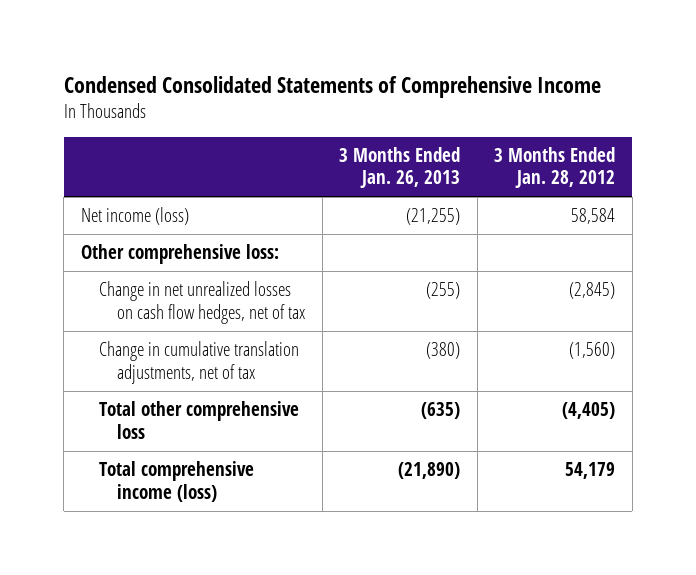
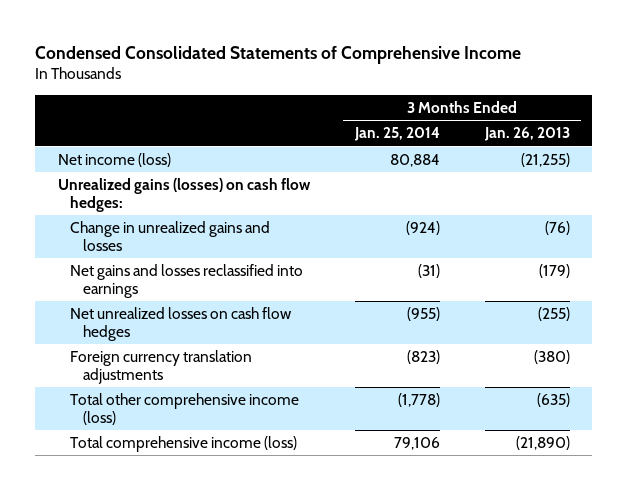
- | 3 Months Ended Jan. 26, 2013 | 3 Months Ended Jan. 28, 2012
+ | 3 Months Ended Jan. 25, 2014 | 3 Months Ended Jan. 26, 2013
- Other comprehensive loss:
- Change in net unrealized losses on cash flow hedges, net of tax | (255) | (2,845)
- Change in cumulative translation adjustments, net of tax | (380) | (1,560)
- Total other comprehensive loss | (635) | (4,405)
+ Unrealized gains (losses) on cash flow hedges:
+ Change in unrealized gains and losses | (924) | (76)
+ Net gains and losses reclassified into earnings | (31) | (179)
+ Net unrealized losses on cash flow hedges | (955) | (255)
+ Foreign currency translation adjustments | (823) | (380)
+ Total other comprehensive income (loss) | (1,778) | (635)

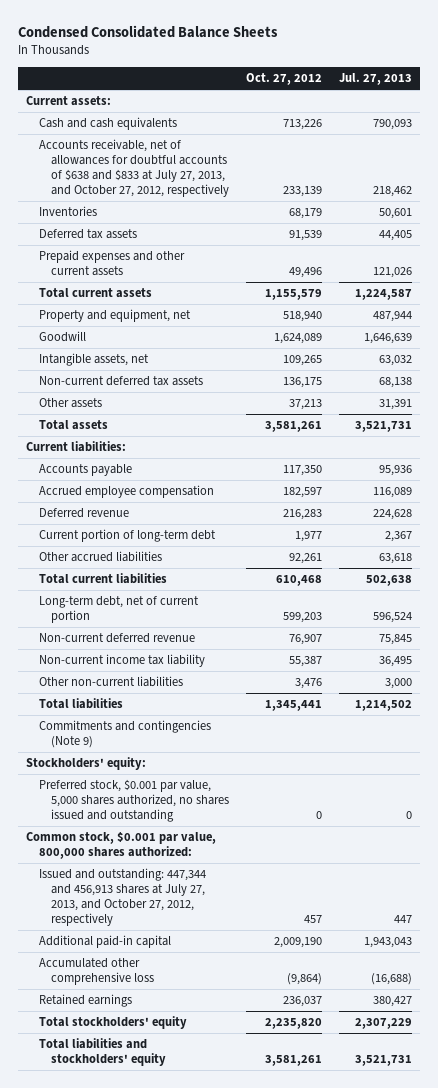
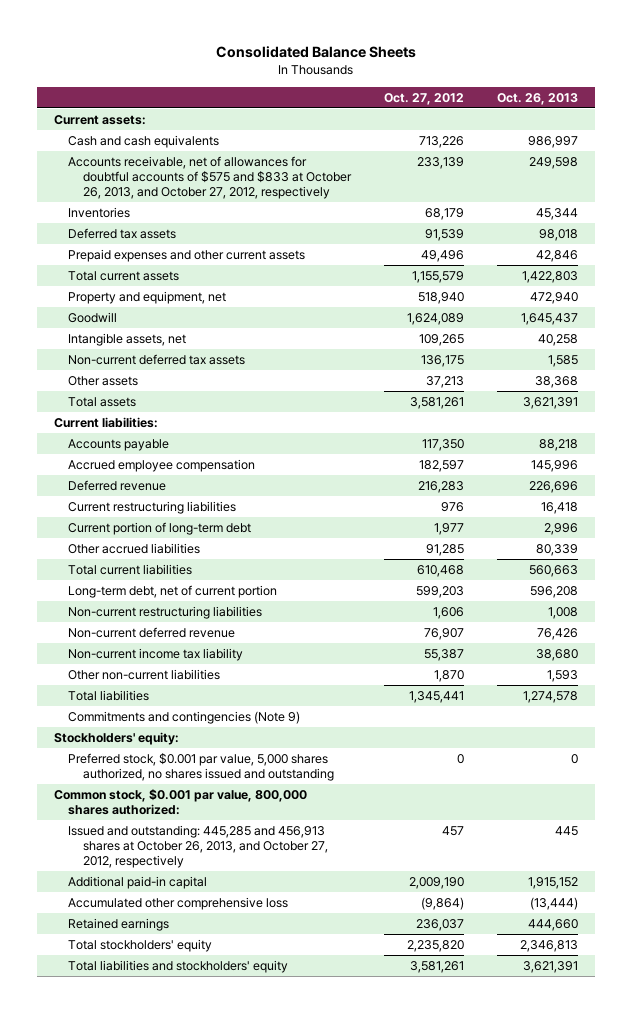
- Condensed Consolidated Balance Sheets
+ Consolidated Balance Sheets
- | Oct. 27, 2012 | Jul. 27, 2013
+ | Oct. 27, 2012 | Oct. 26, 2013
- Accounts receivable, net of allowances for doubtful accounts of $638 and $833 at July 27, 2013, and October 27, 2012, respectively | 233,139 | 218,462
+ Accounts receivable, net of allowances for doubtful accounts of $575 and $833 at October 26, 2013, and October 27, 2012, respectively | 233,139 | 249,598
+ Current restructuring liabilities | 976 | 16,418
- Other accrued liabilities | 92,261 | 63,618
+ Other accrued liabilities | 91,285 | 80,339
+ Non-current restructuring liabilities | 1,606 | 1,008
- Other non-current liabilities | 3,476 | 3,000
+ Other non-current liabilities | 1,870 | 1,593
- Issued and outstanding: 447,344 and 456,913 shares at July 27, 2013, and October 27, 2012, respectively | 457 | 447
+ Issued and outstanding: 445,285 and 456,913 shares at October 26, 2013, and October 27, 2012, respectively | 457 | 445

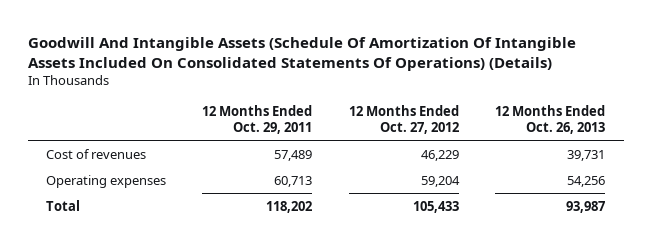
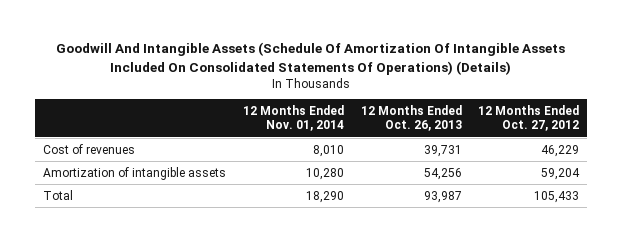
- | 12 Months Ended Oct. 29, 2011 | 12 Months Ended Oct. 27, 2012 | 12 Months Ended Oct. 26, 2013
+ | 12 Months Ended Nov. 01, 2014 | 12 Months Ended Oct. 26, 2013 | 12 Months Ended Oct. 27, 2012
- Operating expenses | 60,713 | 59,204 | 54,256
+ Amortization of intangible assets | 10,280 | 54,256 | 59,204

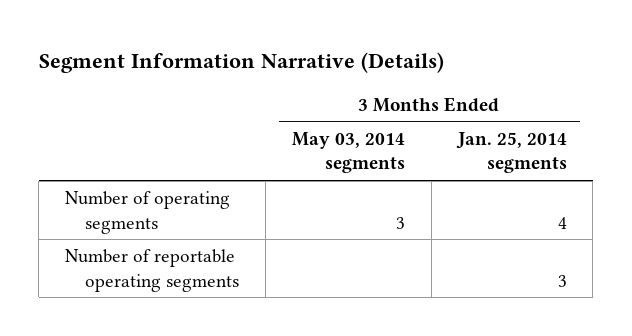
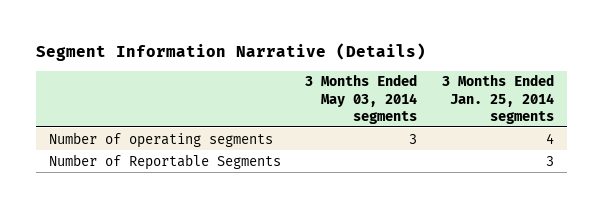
- Number of reportable operating segments | | 3
+ Number of Reportable Segments | | 3

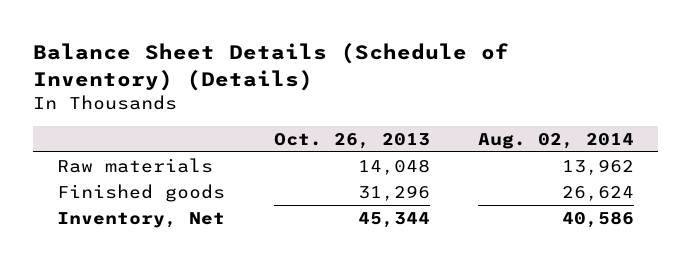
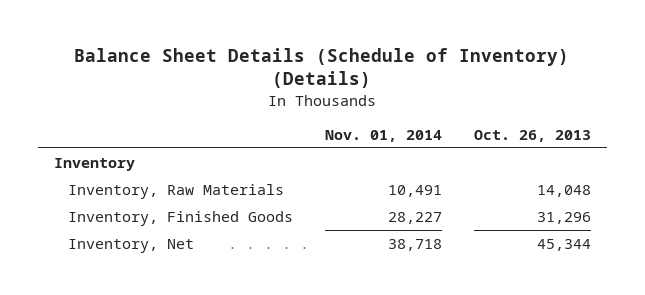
- | Oct. 26, 2013 | Aug. 02, 2014
+ | Nov. 01, 2014 | Oct. 26, 2013
- Raw materials | 14,048 | 13,962
- Finished goods | 31,296 | 26,624
+ Inventory
+ Inventory, Raw Materials | 10,491 | 14,048
+ Inventory, Finished Goods | 28,227 | 31,296

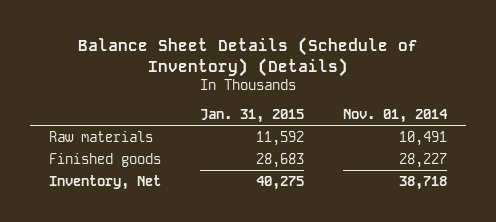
- | Nov. 01, 2014 | Oct. 26, 2013
+ | Jan. 31, 2015 | Nov. 01, 2014
- Inventory
- Inventory, Raw Materials | 10,491 | 14,048
- Inventory, Finished Goods | 28,227 | 31,296
+ Raw materials | 11,592 | 10,491
+ Finished goods | 28,683 | 28,227

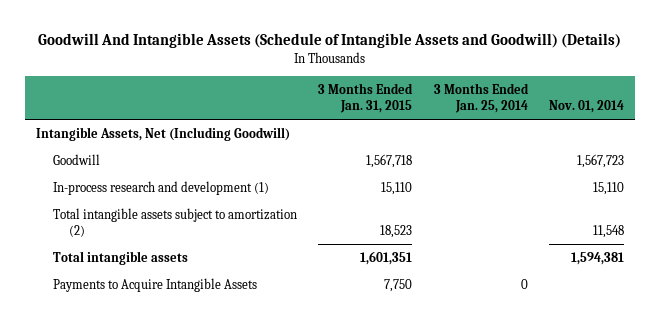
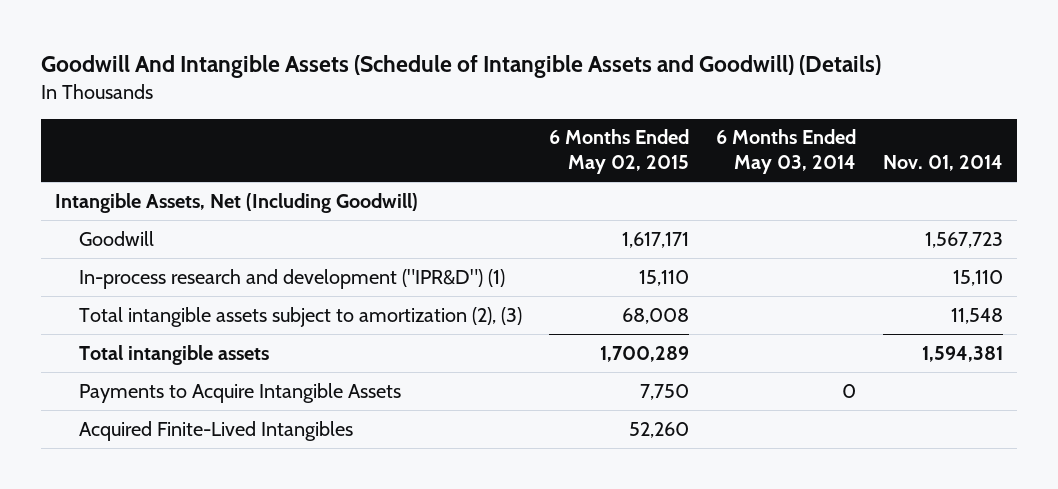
- | 3 Months Ended Jan. 31, 2015 | 3 Months Ended Jan. 25, 2014 | Nov. 01, 2014
+ | 6 Months Ended May 02, 2015 | 6 Months Ended May 03, 2014 | Nov. 01, 2014
- In-process research and development (1) | 15,110 | | 15,110
- Total intangible assets subject to amortization (2) | 18,523 | | 11,548
+ In-process research and development ("IPR&D") (1) | 15,110 | | 15,110
+ Total intangible assets subject to amortization (2), (3) | 68,008 | | 11,548
+ Acquired Finite-Lived Intangibles | 52,260 | |

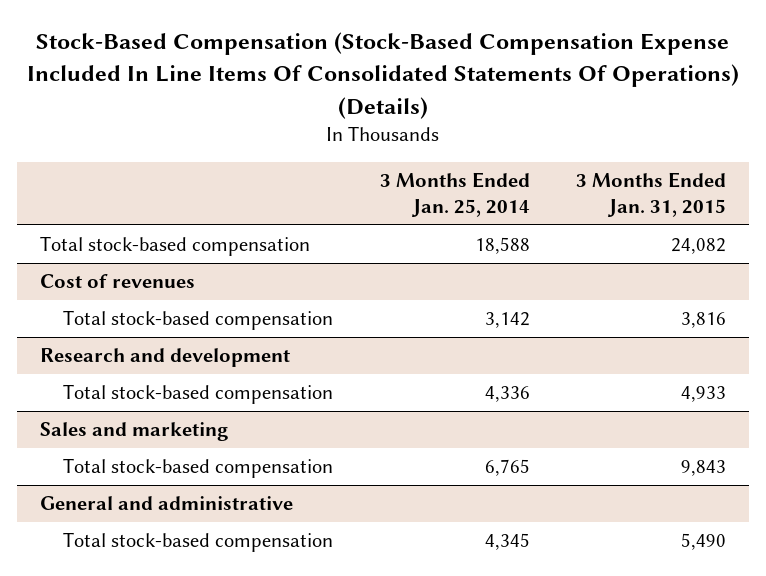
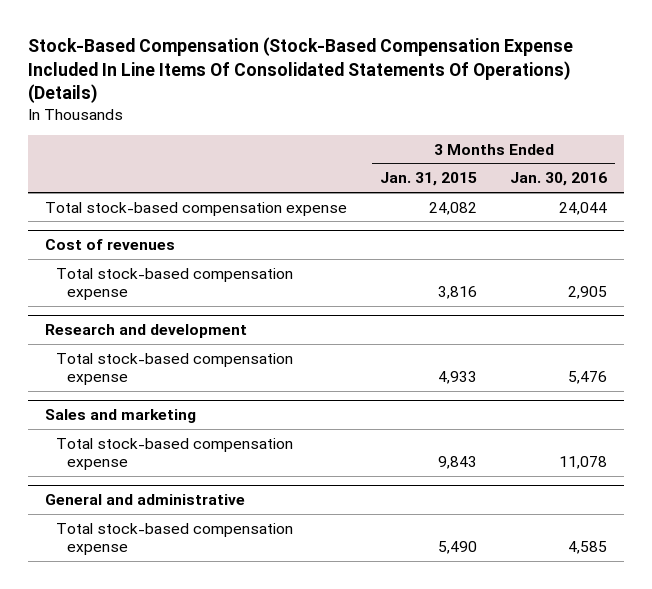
- | 3 Months Ended Jan. 25, 2014 | 3 Months Ended Jan. 31, 2015
+ | 3 Months Ended Jan. 31, 2015 | 3 Months Ended Jan. 30, 2016
- Total stock-based compensation | 18,588 | 24,082
+ Total stock-based compensation expense | 24,082 | 24,044
@ Cost of revenues
- Total stock-based compensation | 3,142 | 3,816
+ Total stock-based compensation expense | 3,816 | 2,905
@ Research and development
- Total stock-based compensation | 4,336 | 4,933
+ Total stock-based compensation expense | 4,933 | 5,476
@ Sales and marketing
- Total stock-based compensation | 6,765 | 9,843
+ Total stock-based compensation expense | 9,843 | 11,078
@ General and administrative
- Total stock-based compensation | 4,345 | 5,490
+ Total stock-based compensation expense | 5,490 | 4,585

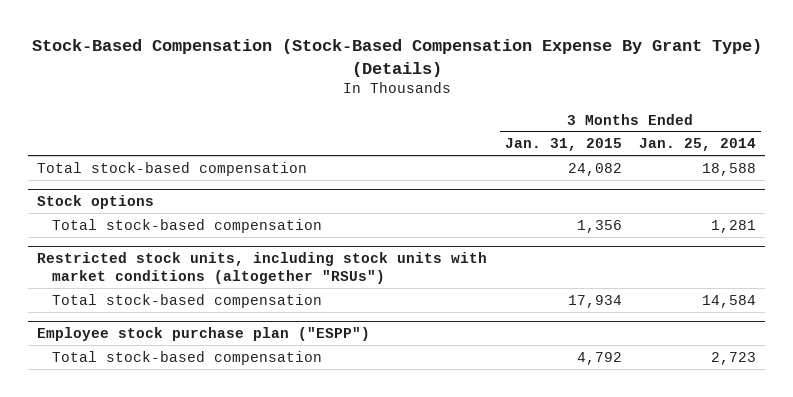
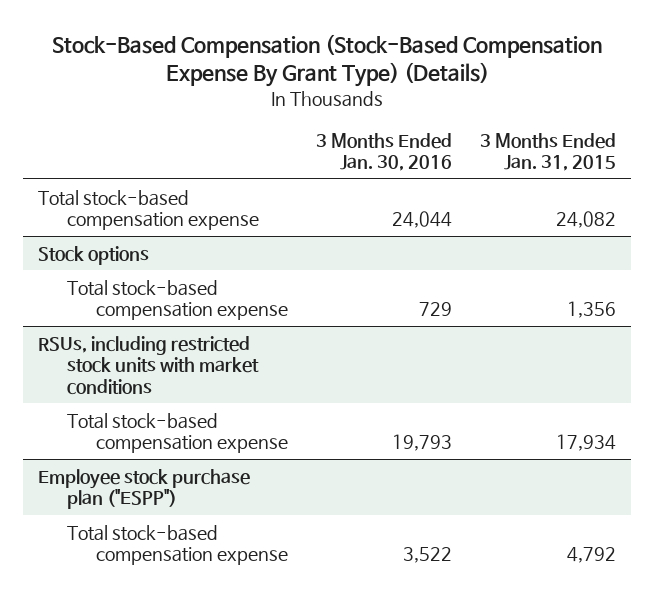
- | 3 Months Ended Jan. 31, 2015 | 3 Months Ended Jan. 25, 2014
+ | 3 Months Ended Jan. 30, 2016 | 3 Months Ended Jan. 31, 2015
- Total stock-based compensation | 24,082 | 18,588
+ Total stock-based compensation expense | 24,044 | 24,082
@ Stock options
- Total stock-based compensation | 1,356 | 1,281
- Restricted stock units, including stock units with market conditions (altogether "RSUs")
- Total stock-based compensation | 17,934 | 14,584
@ Stock options
+ Total stock-based compensation expense | 729 | 1,356
+ RSUs, including restricted stock units with market conditions
+ Total stock-based compensation expense | 19,793 | 17,934
@ Employee stock purchase plan ("ESPP")
- Total stock-based compensation | 4,792 | 2,723
+ Total stock-based compensation expense | 3,522 | 4,792

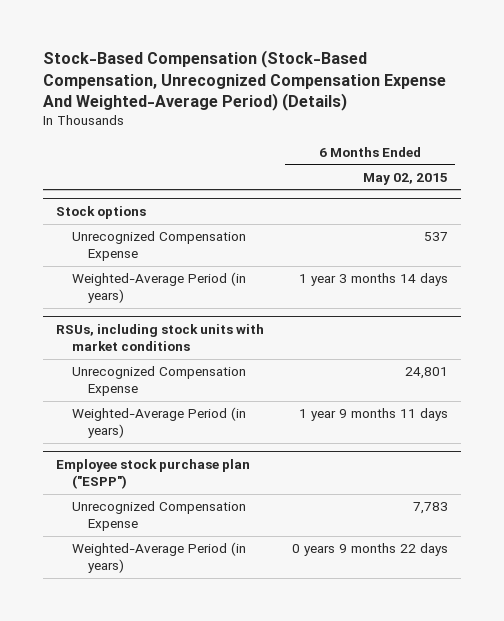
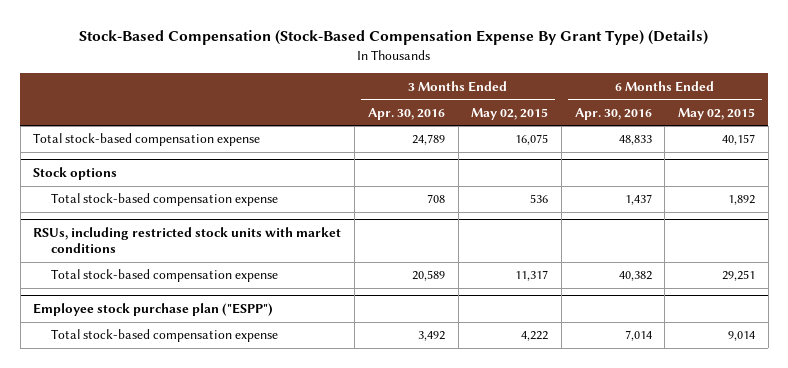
- Stock-Based Compensation (Stock-Based Compensation, Unrecognized Compensation Expense And Weighted-Average Period) (Details)
+ Stock-Based Compensation (Stock-Based Compensation Expense By Grant Type) (Details)
- | 6 Months Ended May 02, 2015
+ | 3 Months Ended Apr. 30, 2016 | 3 Months Ended May 02, 2015 | 6 Months Ended Apr. 30, 2016 | 6 Months Ended May 02, 2015
+ Total stock-based compensation expense | 24,789 | 16,075 | 48,833 | 40,157
@ Stock options
- Unrecognized Compensation Expense | 537
- Weighted-Average Period (in years) | 1 year 3 months 14 days
- RSUs, including stock units with market conditions
- Unrecognized Compensation Expense | 24,801
- Weighted-Average Period (in years) | 1 year 9 months 11 days
@ Stock options
+ Total stock-based compensation expense | 708 | 536 | 1,437 | 1,892
+ RSUs, including restricted stock units with market conditions
+ Total stock-based compensation expense | 20,589 | 11,317 | 40,382 | 29,251
@ Employee stock purchase plan ("ESPP")
- Unrecognized Compensation Expense | 7,783
- Weighted-Average Period (in years) | 0 years 9 months 22 days
+ Total stock-based compensation expense | 3,492 | 4,222 | 7,014 | 9,014

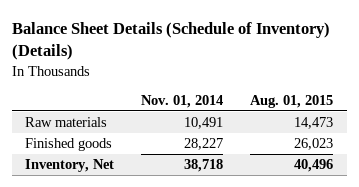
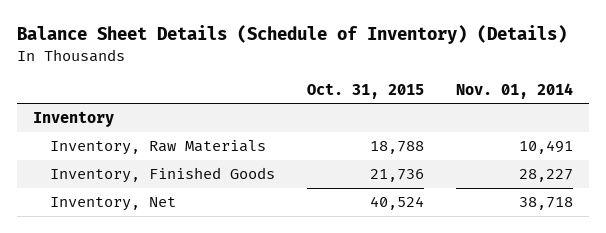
- | Nov. 01, 2014 | Aug. 01, 2015
+ | Oct. 31, 2015 | Nov. 01, 2014
- Raw materials | 10,491 | 14,473
- Finished goods | 28,227 | 26,023
+ Inventory
+ Inventory, Raw Materials | 18,788 | 10,491
+ Inventory, Finished Goods | 21,736 | 28,227

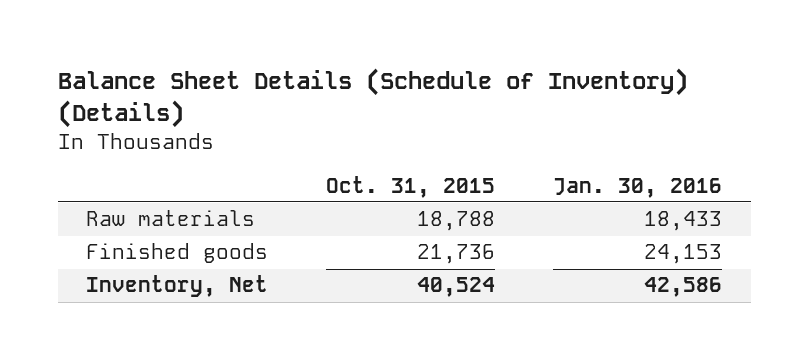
- | Oct. 31, 2015 | Nov. 01, 2014
+ | Oct. 31, 2015 | Jan. 30, 2016
- Inventory
- Inventory, Raw Materials | 18,788 | 10,491
- Inventory, Finished Goods | 21,736 | 28,227
+ Raw materials | 18,788 | 18,433
+ Finished goods | 21,736 | 24,153

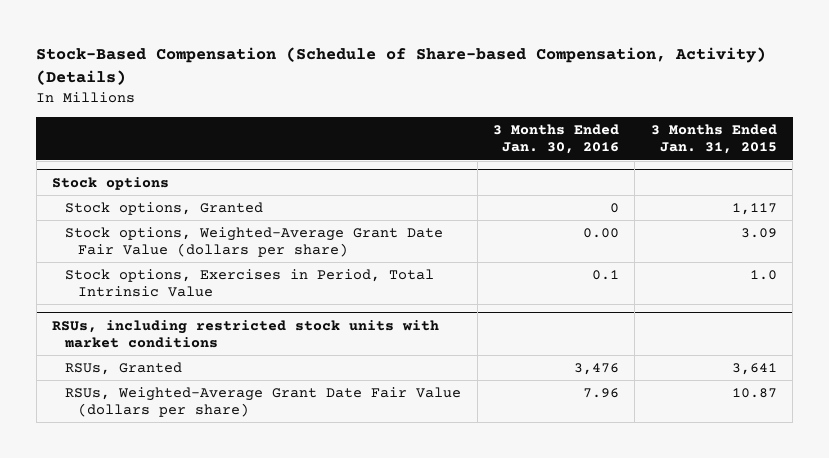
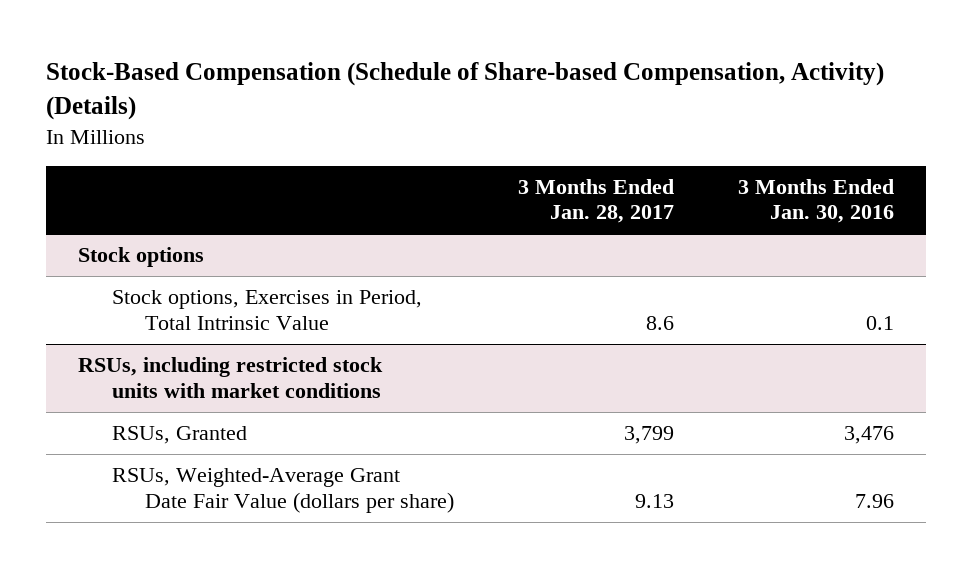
- | 3 Months Ended Jan. 30, 2016 | 3 Months Ended Jan. 31, 2015
+ | 3 Months Ended Jan. 28, 2017 | 3 Months Ended Jan. 30, 2016
@ Stock options
- Stock options, Granted | 0 | 1,117
- Stock options, Weighted-Average Grant Date Fair Value (dollars per share) | 0.00 | 3.09

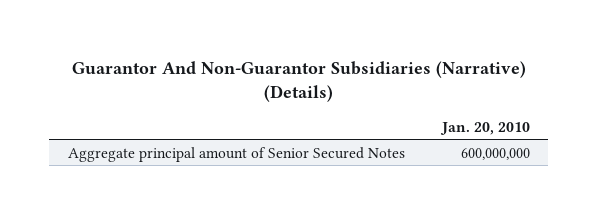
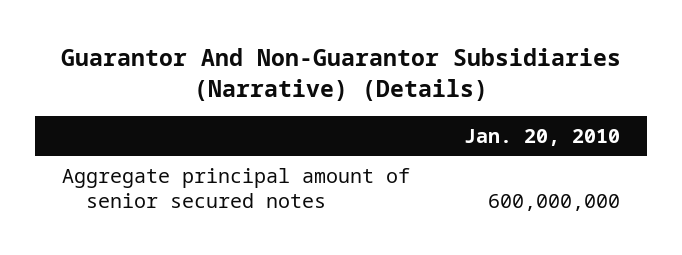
- Aggregate principal amount of Senior Secured Notes | 600,000,000
+ Aggregate principal amount of senior secured notes | 600,000,000

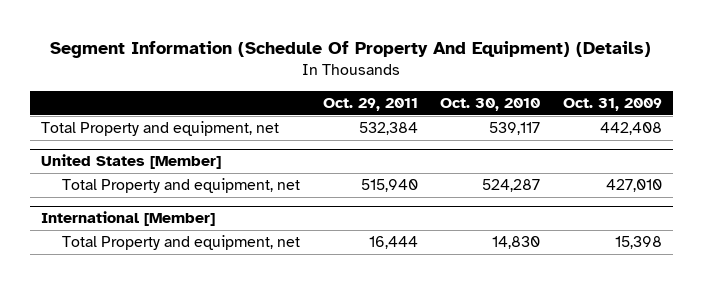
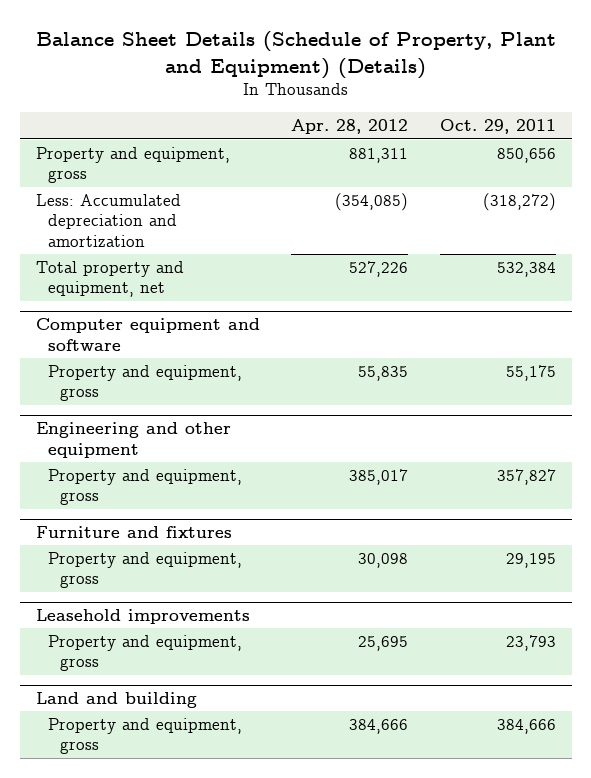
- Segment Information (Schedule Of Property And Equipment) (Details)
+ Balance Sheet Details (Schedule of Property, Plant and Equipment) (Details)
- | Oct. 29, 2011 | Oct. 30, 2010 | Oct. 31, 2009
+ | Apr. 28, 2012 | Oct. 29, 2011
- Total Property and equipment, net | 532,384 | 539,117 | 442,408
- United States [Member]
- Total Property and equipment, net | 515,940 | 524,287 | 427,010
- International [Member]
- Total Property and equipment, net | 16,444 | 14,830 | 15,398
+ Property and equipment, gross | 881,311 | 850,656
+ Less: Accumulated depreciation and amortization | (354,085) | (318,272)
+ Total property and equipment, net | 527,226 | 532,384
+ Computer equipment and software
+ Property and equipment, gross | 55,835 | 55,175
+ Engineering and other equipment
+ Property and equipment, gross | 385,017 | 357,827
+ Furniture and fixtures
+ Property and equipment, gross | 30,098 | 29,195
+ Leasehold improvements
+ Property and equipment, gross | 25,695 | 23,793
+ Land and building
+ Property and equipment, gross | 384,666 | 384,666

